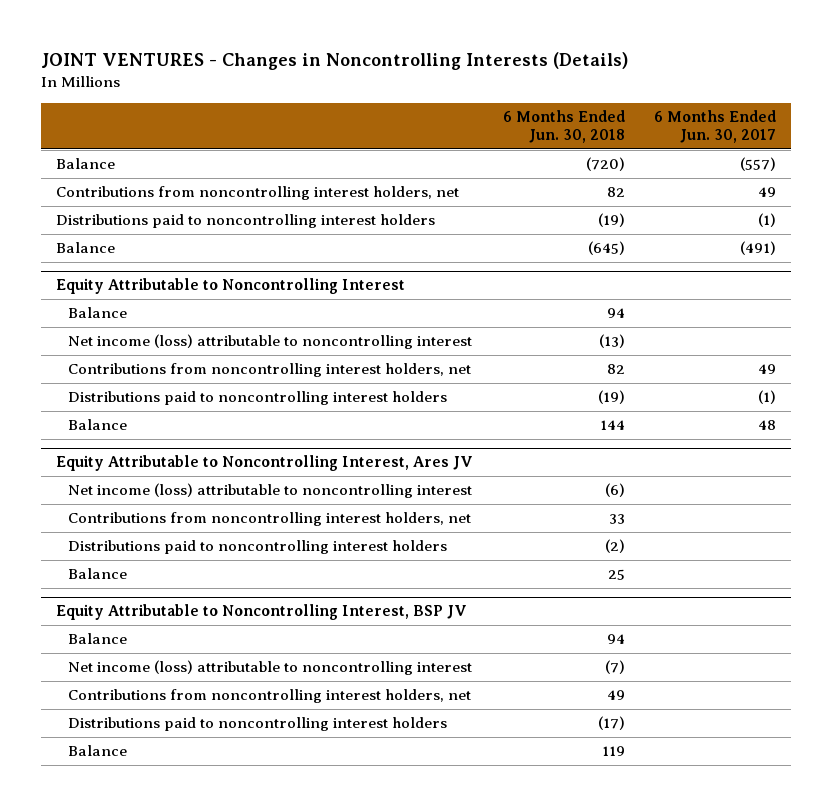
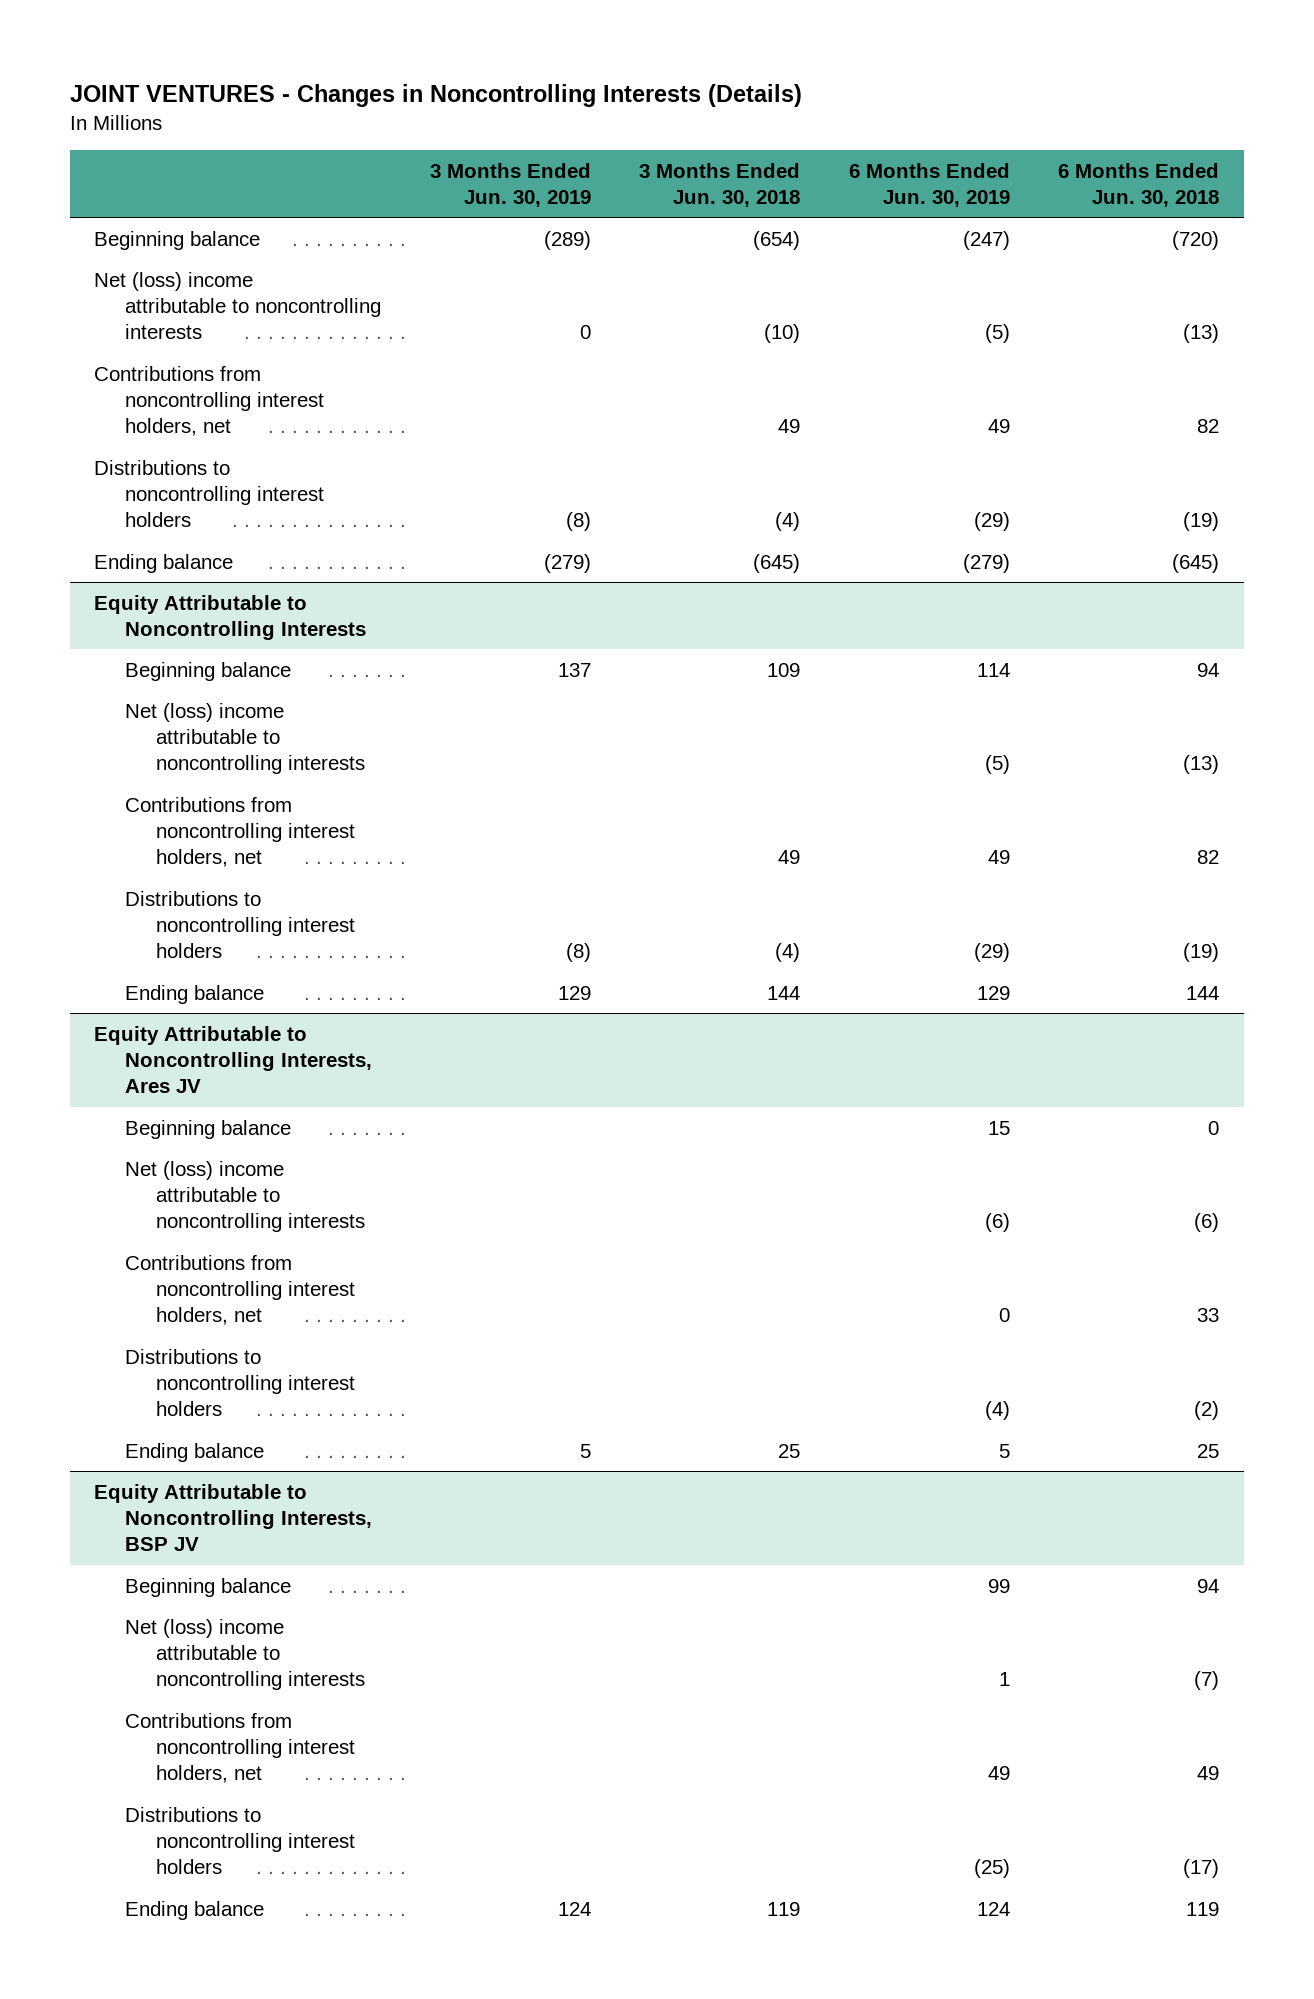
- | 6 Months Ended Jun. 30, 2018 | 6 Months Ended Jun. 30, 2017
+ | 3 Months Ended Jun. 30, 2019 | 3 Months Ended Jun. 30, 2018 | 6 Months Ended Jun. 30, 2019 | 6 Months Ended Jun. 30, 2018
- Balance | (720) | (557)
+ Beginning balance | (289) | (654) | (247) | (720)
+ Net (loss) income attributable to noncontrolling interests | 0 | (10) | (5) | (13)
- Distributions paid to noncontrolling interest holders | (19) | (1)
- Balance | (645) | (491)
- Equity Attributable to Noncontrolling Interest
- Balance | 94 |
- Net income (loss) attributable to noncontrolling interest | (13) |
+ Distributions to noncontrolling interest holders | (8) | (4) | (29) | (19)
+ Ending balance | (279) | (645) | (279) | (645)
+ Equity Attributable to Noncontrolling Interests
+ Beginning balance | 137 | 109 | 114 | 94
+ Net (loss) income attributable to noncontrolling interests | | | (5) | (13)
- Distributions paid to noncontrolling interest holders | (19) | (1)
- Balance | 144 | 48
- Equity Attributable to Noncontrolling Interest, Ares JV
- Net income (loss) attributable to noncontrolling interest | (6) |
+ Distributions to noncontrolling interest holders | (8) | (4) | (29) | (19)
+ Ending balance | 129 | 144 | 129 | 144
+ Equity Attributable to Noncontrolling Interests, Ares JV
+ Beginning balance | | | 15 | 0
+ Net (loss) income attributable to noncontrolling interests | | | (6) | (6)
- Distributions paid to noncontrolling interest holders | (2) |
- Balance | 25 |
- Equity Attributable to Noncontrolling Interest, BSP JV
- Balance | 94 |
- Net income (loss) attributable to noncontrolling interest | (7) |
+ Distributions to noncontrolling interest holders | | | (4) | (2)
+ Ending balance | 5 | 25 | 5 | 25
+ Equity Attributable to Noncontrolling Interests, BSP JV
+ Beginning balance | | | 99 | 94
+ Net (loss) income attributable to noncontrolling interests | | | 1 | (7)
- Distributions paid to noncontrolling interest holders | (17) |
- Balance | 119 |
+ Distributions to noncontrolling interest holders | | | (25) | (17)
+ Ending balance | 124 | 119 | 124 | 119

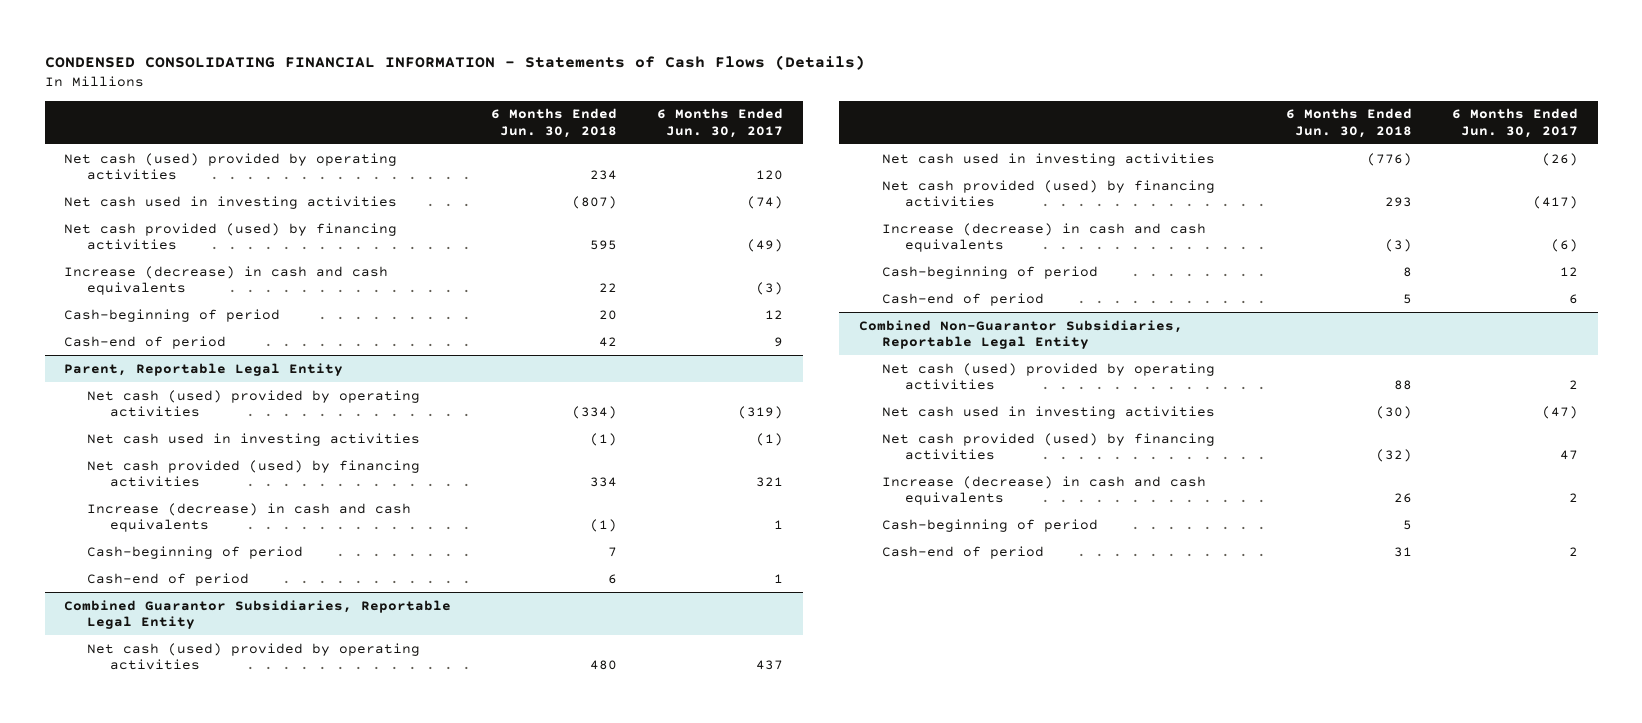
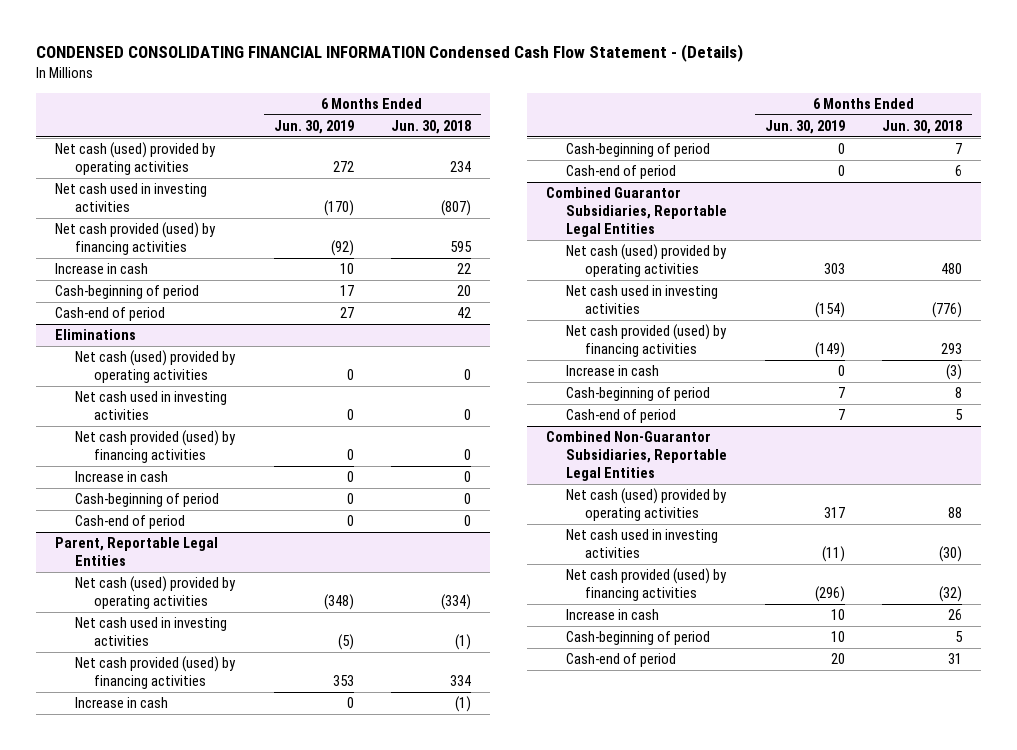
- CONDENSED CONSOLIDATING FINANCIAL INFORMATION - Statements of Cash Flows (Details)
+ CONDENSED CONSOLIDATING FINANCIAL INFORMATION Condensed Cash Flow Statement - (Details)
- | 6 Months Ended Jun. 30, 2018 | 6 Months Ended Jun. 30, 2017
+ | 6 Months Ended Jun. 30, 2019 | 6 Months Ended Jun. 30, 2018
- Increase (decrease) in cash and cash equivalents | 22 | (3)
+ Increase in cash | 10 | 22
- Parent, Reportable Legal Entity
+ Eliminations
+ Net cash (used) provided by operating activities | 0 | 0
+ Net cash used in investing activities | 0 | 0
+ Net cash provided (used) by financing activities | 0 | 0
+ Increase in cash | 0 | 0
+ Cash-beginning of period | 0 | 0
+ Cash-end of period | 0 | 0
+ Parent, Reportable Legal Entities
- Increase (decrease) in cash and cash equivalents | (1) | 1
+ Increase in cash | 0 | (1)
- Combined Guarantor Subsidiaries, Reportable Legal Entity
+ Combined Guarantor Subsidiaries, Reportable Legal Entities
- Increase (decrease) in cash and cash equivalents | (3) | (6)
+ Increase in cash | 0 | (3)
- Combined Non-Guarantor Subsidiaries, Reportable Legal Entity
+ Combined Non-Guarantor Subsidiaries, Reportable Legal Entities
- Increase (decrease) in cash and cash equivalents | 26 | 2
+ Increase in cash | 10 | 26

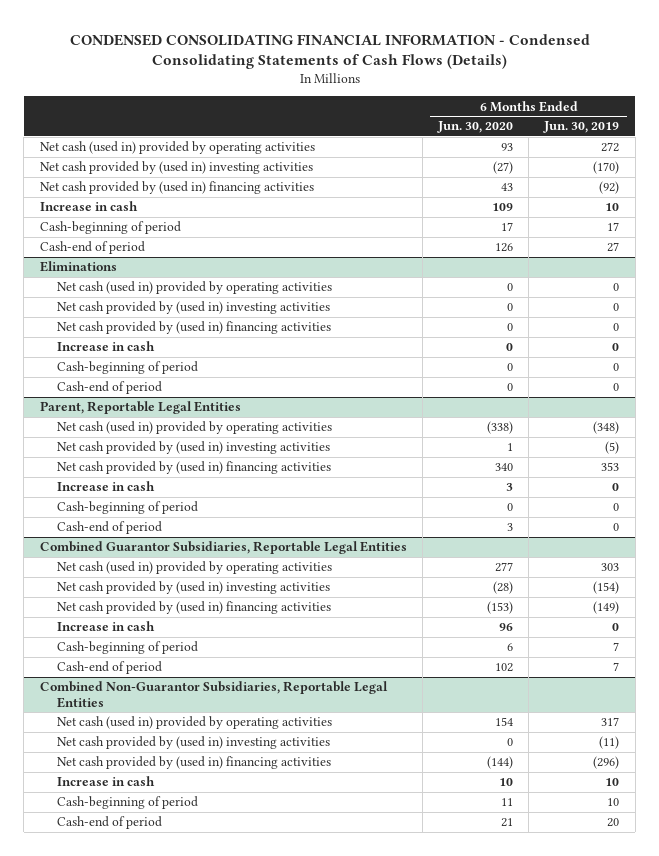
- CONDENSED CONSOLIDATING FINANCIAL INFORMATION Condensed Cash Flow Statement - (Details)
+ CONDENSED CONSOLIDATING FINANCIAL INFORMATION - Condensed Consolidating Statements of Cash Flows (Details)
- | 6 Months Ended Jun. 30, 2019 | 6 Months Ended Jun. 30, 2018
+ | 6 Months Ended Jun. 30, 2020 | 6 Months Ended Jun. 30, 2019
- Net cash (used) provided by operating activities | 272 | 234
- Net cash used in investing activities | (170) | (807)
- Net cash provided (used) by financing activities | (92) | 595
+ Net cash (used in) provided by operating activities | 93 | 272
+ Net cash provided by (used in) investing activities | (27) | (170)
+ Net cash provided by (used in) financing activities | 43 | (92)
@ Eliminations
- Net cash (used) provided by operating activities | 0 | 0
- Net cash used in investing activities | 0 | 0
- Net cash provided (used) by financing activities | 0 | 0
+ Net cash (used in) provided by operating activities | 0 | 0
+ Net cash provided by (used in) investing activities | 0 | 0
+ Net cash provided by (used in) financing activities | 0 | 0
@ Parent, Reportable Legal Entities
- Net cash (used) provided by operating activities | (348) | (334)
- Net cash used in investing activities | (5) | (1)
- Net cash provided (used) by financing activities | 353 | 334
+ Net cash (used in) provided by operating activities | (338) | (348)
+ Net cash provided by (used in) investing activities | 1 | (5)
+ Net cash provided by (used in) financing activities | 340 | 353
@ Combined Guarantor Subsidiaries, Reportable Legal Entities
- Net cash (used) provided by operating activities | 303 | 480
- Net cash used in investing activities | (154) | (776)
- Net cash provided (used) by financing activities | (149) | 293
+ Net cash (used in) provided by operating activities | 277 | 303
+ Net cash provided by (used in) investing activities | (28) | (154)
+ Net cash provided by (used in) financing activities | (153) | (149)
@ Combined Non-Guarantor Subsidiaries, Reportable Legal Entities
- Net cash (used) provided by operating activities | 317 | 88
- Net cash used in investing activities | (11) | (30)
- Net cash provided (used) by financing activities | (296) | (32)
+ Net cash (used in) provided by operating activities | 154 | 317
+ Net cash provided by (used in) investing activities | 0 | (11)
+ Net cash provided by (used in) financing activities | (144) | (296)

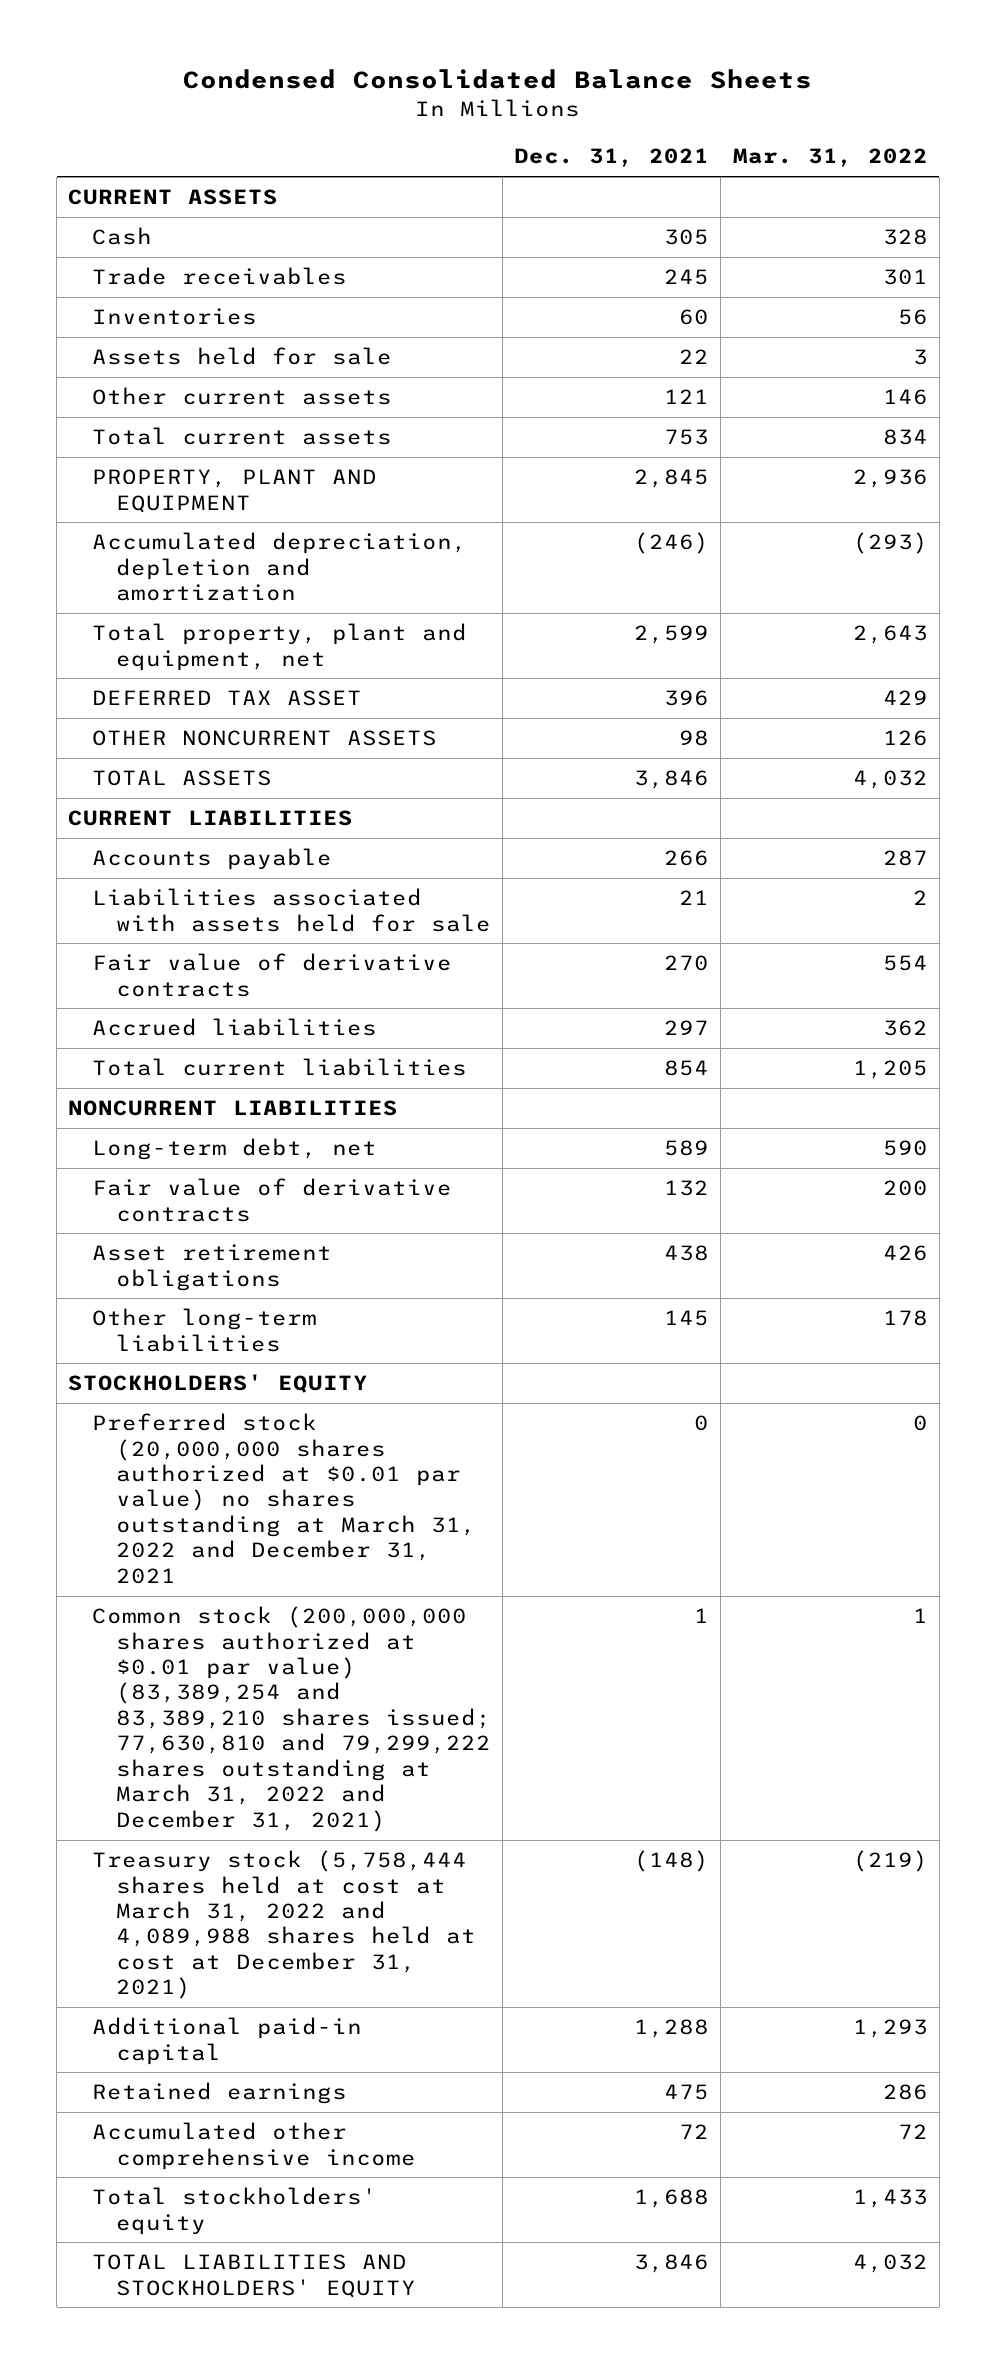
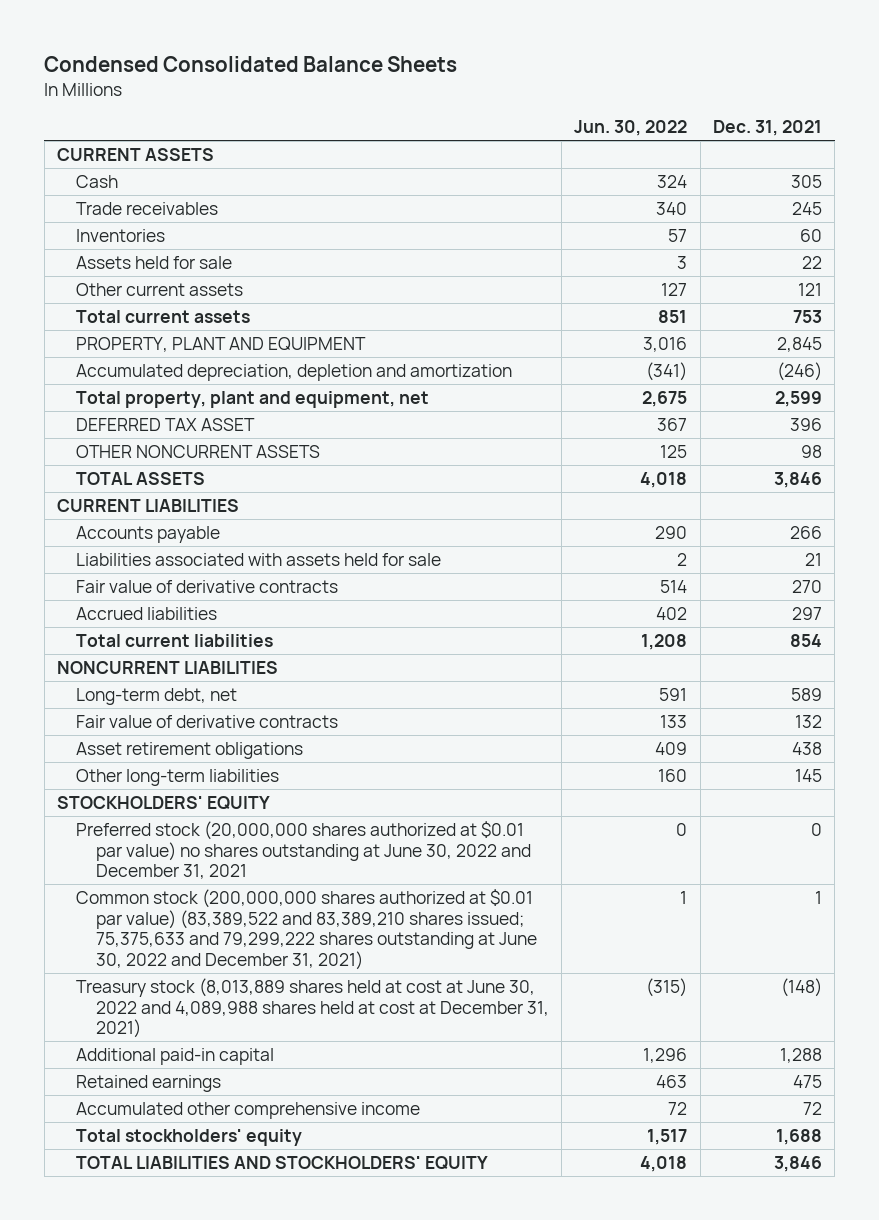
- | Dec. 31, 2021 | Mar. 31, 2022
+ | Jun. 30, 2022 | Dec. 31, 2021
- Preferred stock (20,000,000 shares authorized at $0.01 par value) no shares outstanding at March 31, 2022 and December 31, 2021 | 0 | 0
- Common stock (200,000,000 shares authorized at $0.01 par value) (83,389,254 and 83,389,210 shares issued; 77,630,810 and 79,299,222 shares outstanding at March 31, 2022 and December 31, 2021) | 1 | 1
- Treasury stock (5,758,444 shares held at cost at March 31, 2022 and 4,089,988 shares held at cost at December 31, 2021) | (148) | (219)
+ Preferred stock (20,000,000 shares authorized at $0.01 par value) no shares outstanding at June 30, 2022 and December 31, 2021 | 0 | 0
+ Common stock (200,000,000 shares authorized at $0.01 par value) (83,389,522 and 83,389,210 shares issued; 75,375,633 and 79,299,222 shares outstanding at June 30, 2022 and December 31, 2021) | 1 | 1
+ Treasury stock (8,013,889 shares held at cost at June 30, 2022 and 4,089,988 shares held at cost at December 31, 2021) | (315) | (148)

